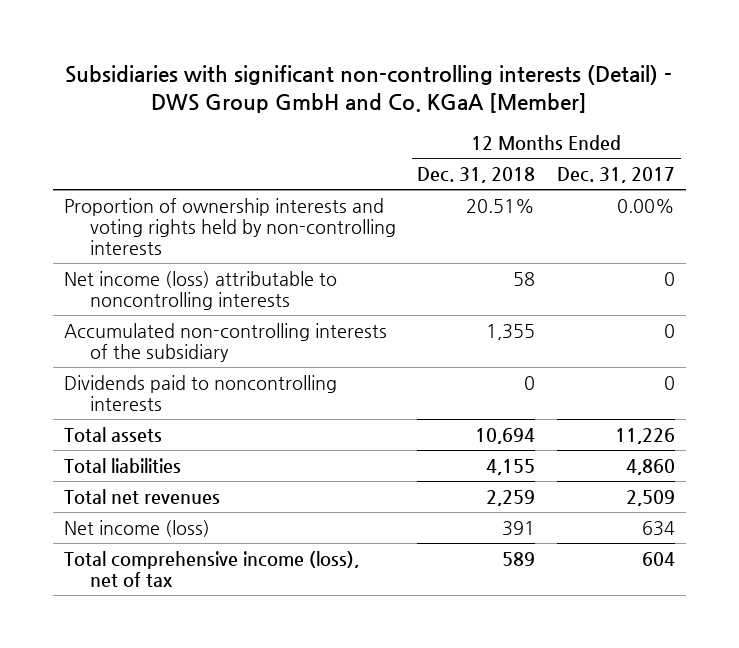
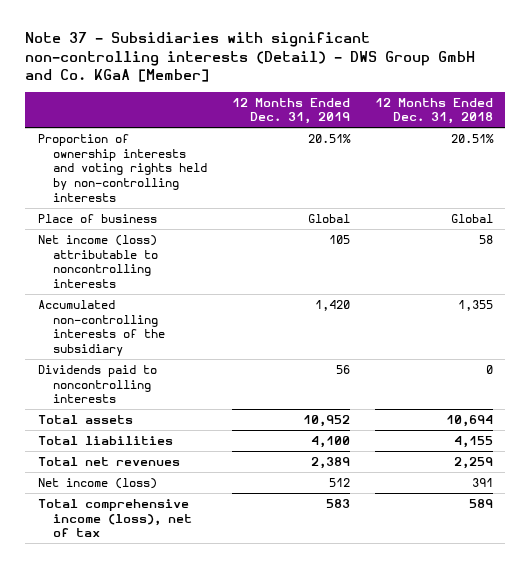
- Subsidiaries with significant non-controlling interests (Detail) - DWS Group GmbH and Co. KGaA [Member]
+ Note 37 - Subsidiaries with significant non-controlling interests (Detail) - DWS Group GmbH and Co. KGaA [Member]
- | 12 Months Ended Dec. 31, 2018 | 12 Months Ended Dec. 31, 2017
+ | 12 Months Ended Dec. 31, 2019 | 12 Months Ended Dec. 31, 2018
+ Place of business | Global | Global

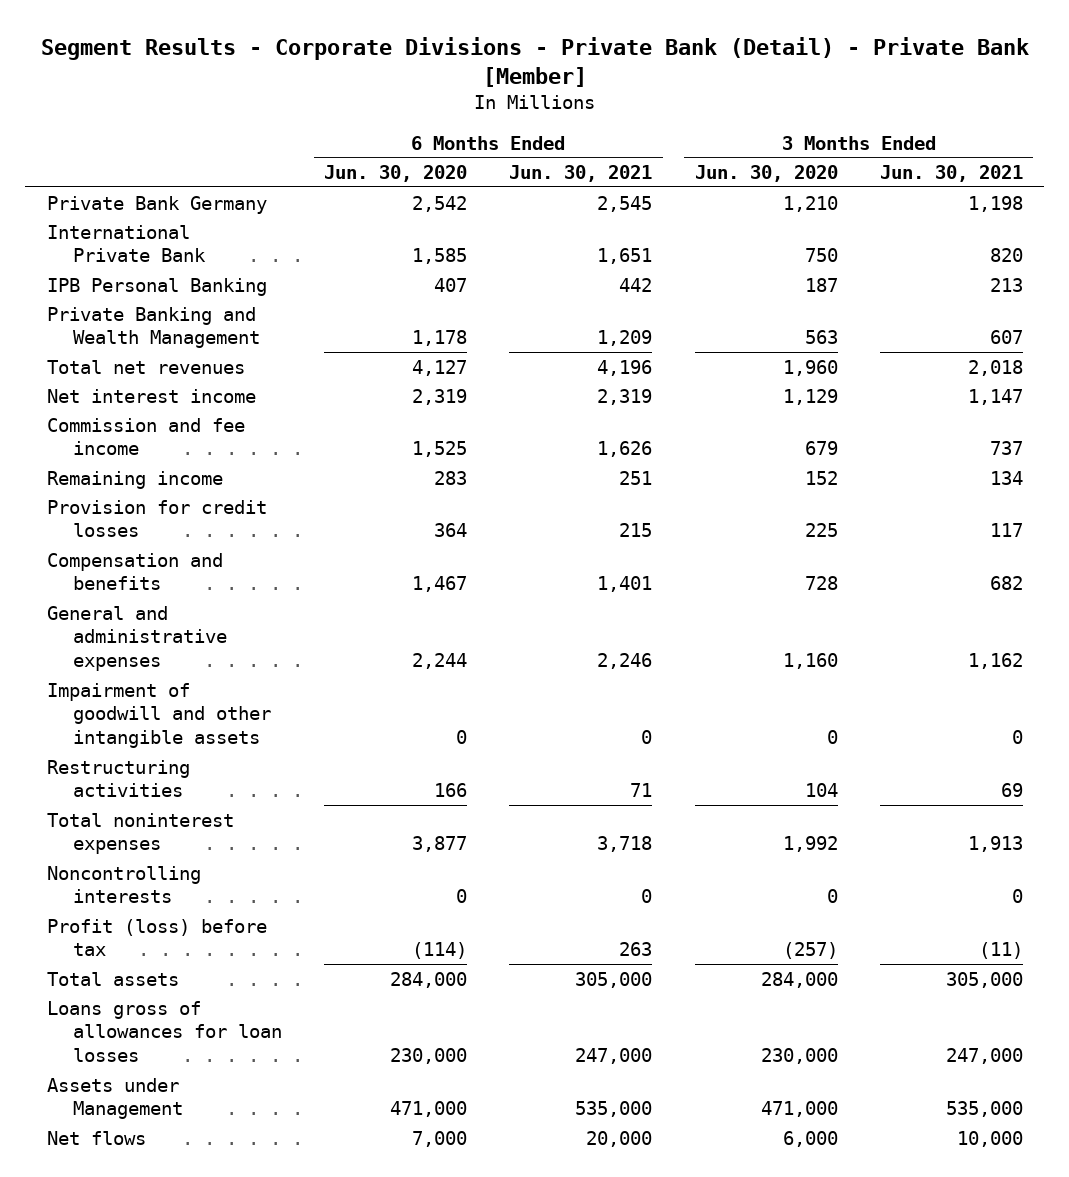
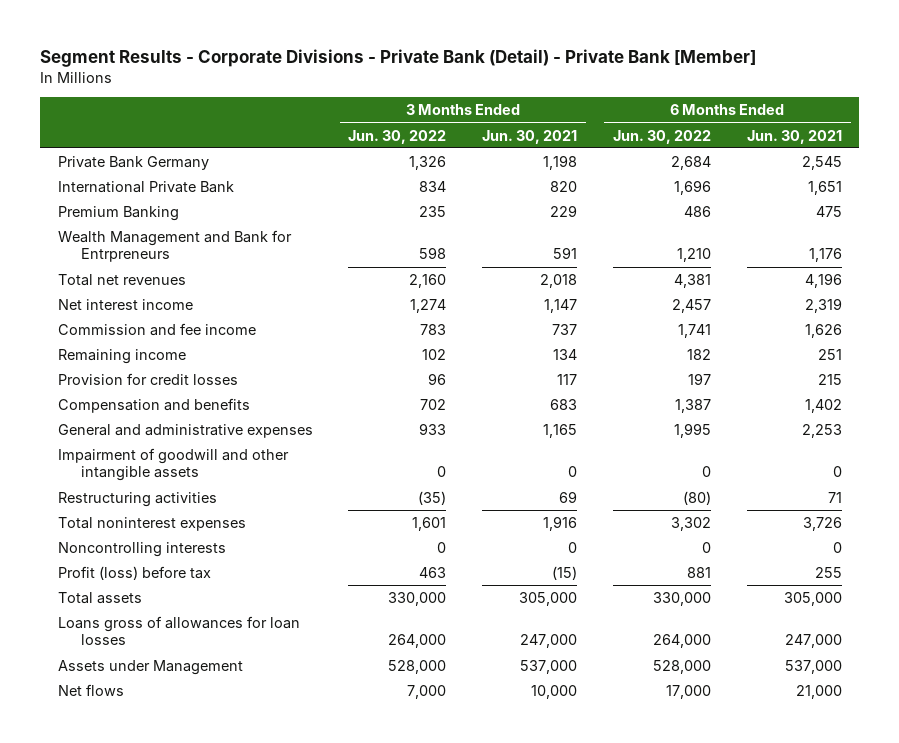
- | 6 Months Ended Jun. 30, 2020 | 6 Months Ended Jun. 30, 2021 | 3 Months Ended Jun. 30, 2020 | 3 Months Ended Jun. 30, 2021
+ | 3 Months Ended Jun. 30, 2022 | 3 Months Ended Jun. 30, 2021 | 6 Months Ended Jun. 30, 2022 | 6 Months Ended Jun. 30, 2021
- IPB Personal Banking | 407 | 442 | 187 | 213
- Private Banking and Wealth Management | 1,178 | 1,209 | 563 | 607
+ Premium Banking | 235 | 229 | 486 | 475
+ Wealth Management and Bank for Entrpreneurs | 598 | 591 | 1,210 | 1,176
- Compensation and benefits | 1,467 | 1,401 | 728 | 682
- General and administrative expenses | 2,244 | 2,246 | 1,160 | 1,162
+ Compensation and benefits | 702 | 683 | 1,387 | 1,402
+ General and administrative expenses | 933 | 1,165 | 1,995 | 2,253
- Total noninterest expenses | 3,877 | 3,718 | 1,992 | 1,913
+ Total noninterest expenses | 1,601 | 1,916 | 3,302 | 3,726
- Profit (loss) before tax | (114) | 263 | (257) | (11)
+ Profit (loss) before tax | 463 | (15) | 881 | 255
- Assets under Management | 471,000 | 535,000 | 471,000 | 535,000
- Net flows | 7,000 | 20,000 | 6,000 | 10,000
+ Assets under Management | 528,000 | 537,000 | 528,000 | 537,000
+ Net flows | 7,000 | 10,000 | 17,000 | 21,000

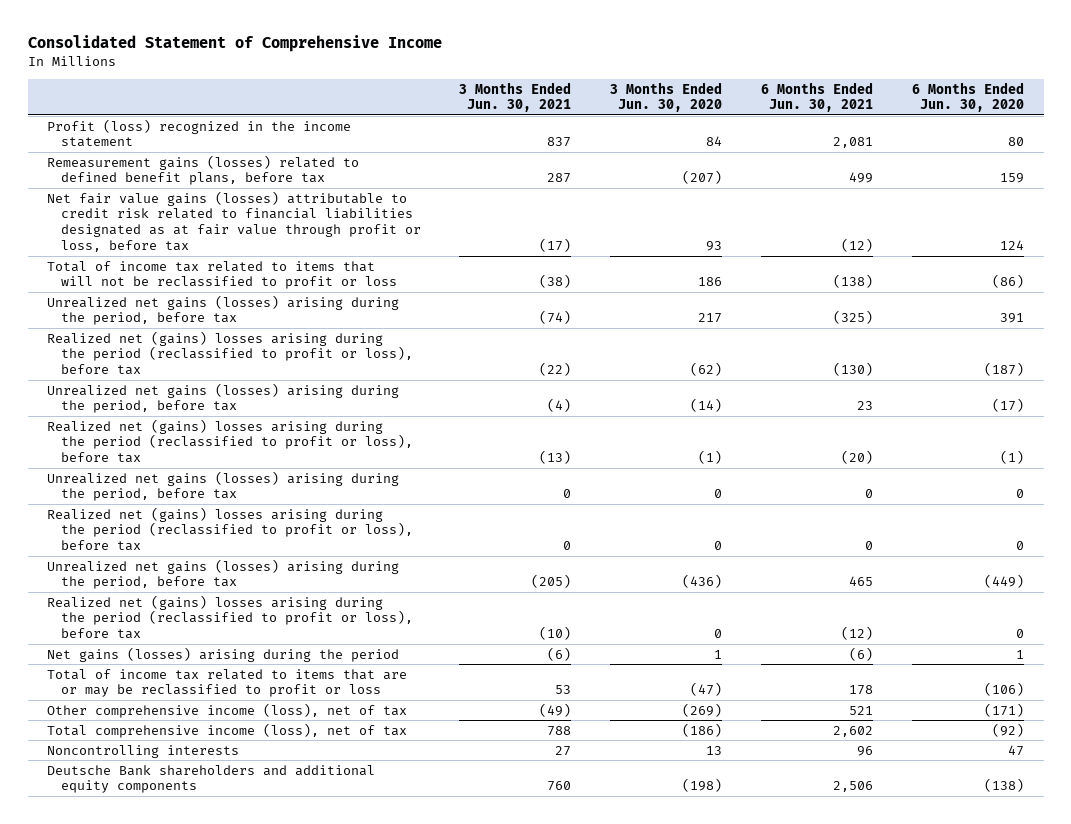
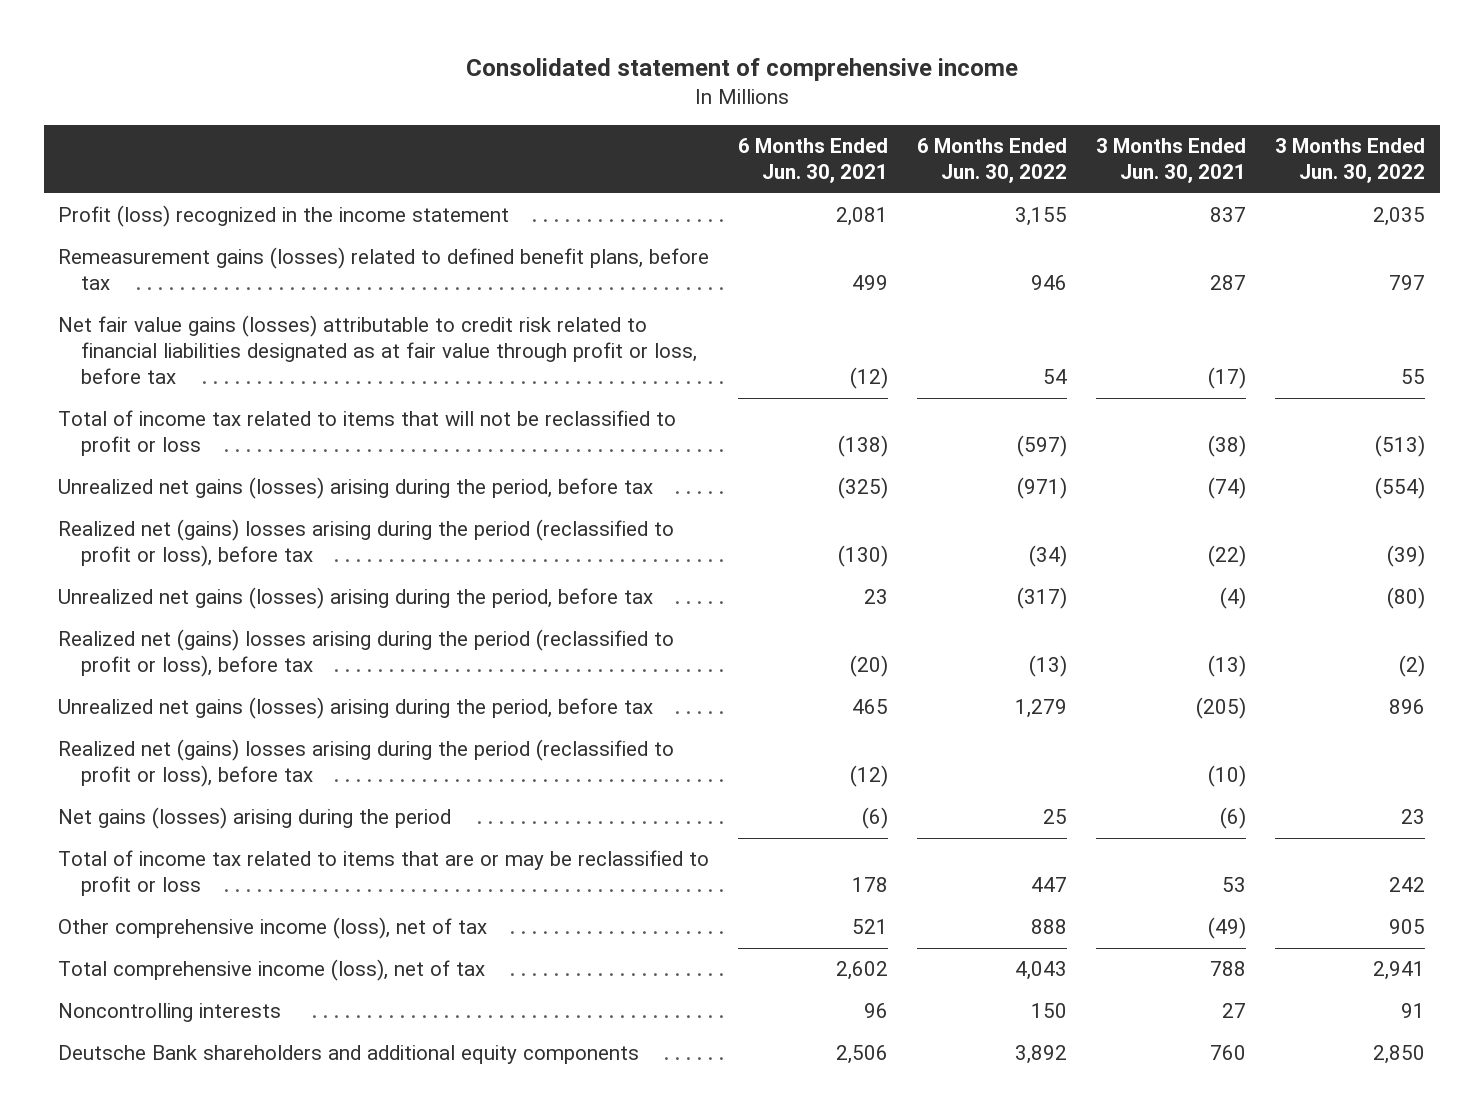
- Consolidated Statement of Comprehensive Income
+ Consolidated statement of comprehensive income
- | 3 Months Ended Jun. 30, 2021 | 3 Months Ended Jun. 30, 2020 | 6 Months Ended Jun. 30, 2021 | 6 Months Ended Jun. 30, 2020
+ | 6 Months Ended Jun. 30, 2021 | 6 Months Ended Jun. 30, 2022 | 3 Months Ended Jun. 30, 2021 | 3 Months Ended Jun. 30, 2022
- Unrealized net gains (losses) arising during the period, before tax | 0 | 0 | 0 | 0
- Realized net (gains) losses arising during the period (reclassified to profit or loss), before tax | 0 | 0 | 0 | 0

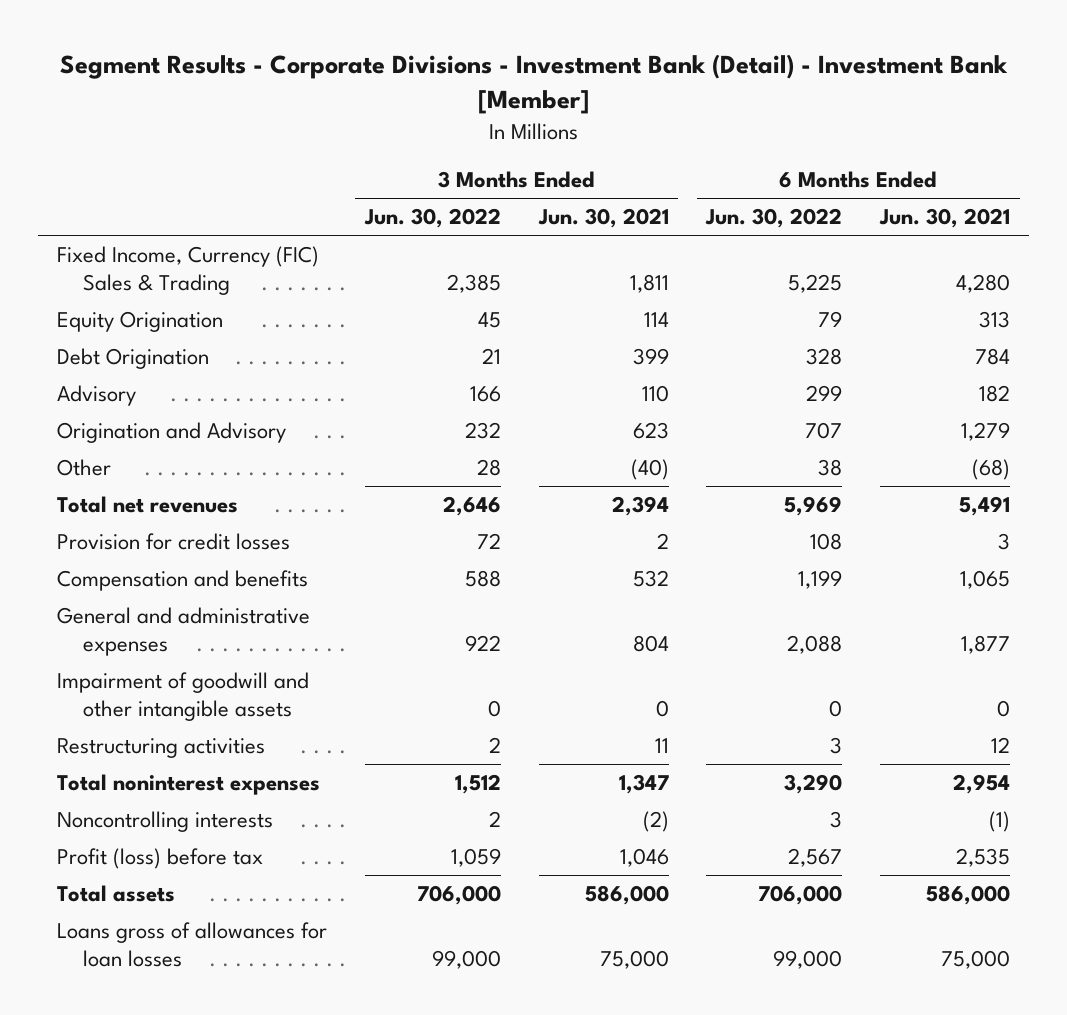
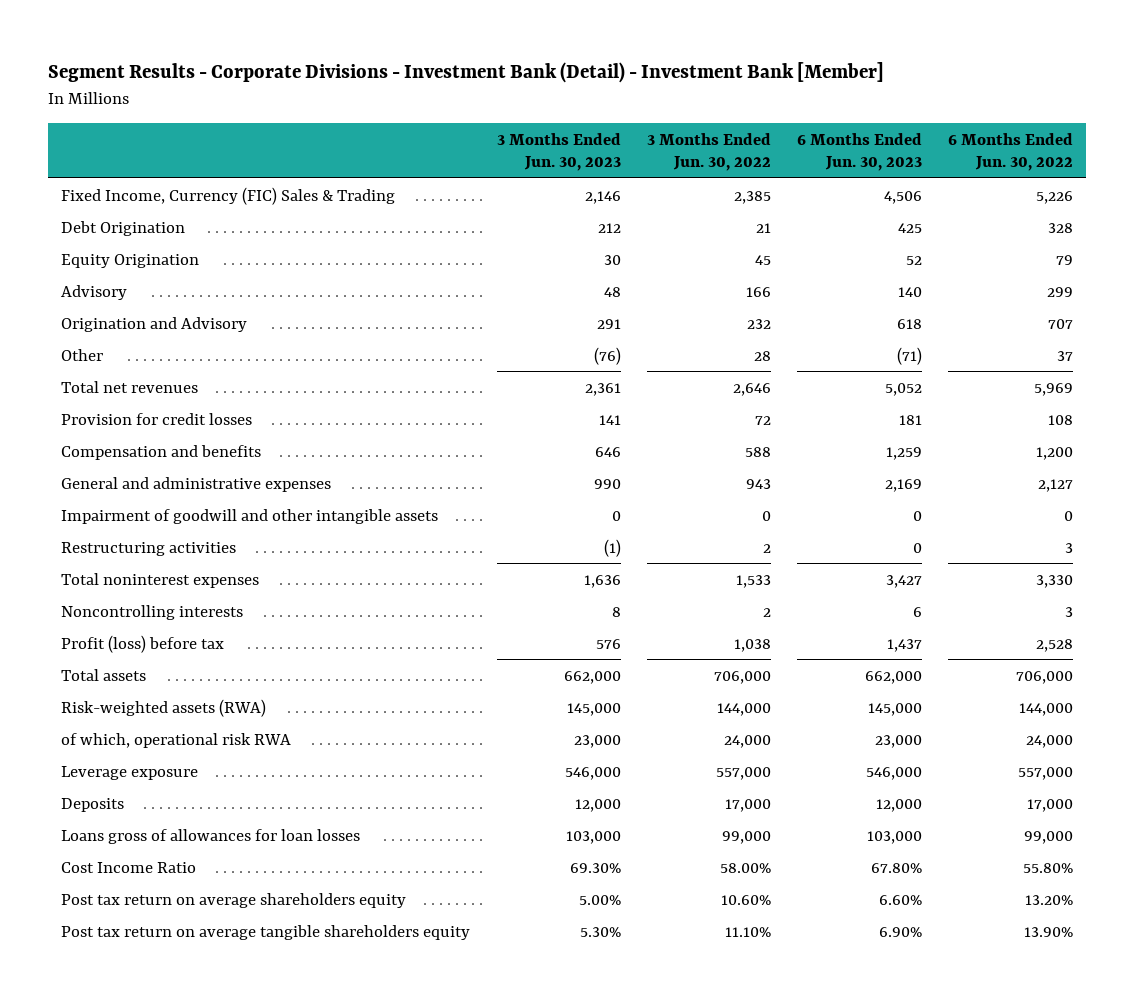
- | 3 Months Ended Jun. 30, 2022 | 3 Months Ended Jun. 30, 2021 | 6 Months Ended Jun. 30, 2022 | 6 Months Ended Jun. 30, 2021
+ | 3 Months Ended Jun. 30, 2023 | 3 Months Ended Jun. 30, 2022 | 6 Months Ended Jun. 30, 2023 | 6 Months Ended Jun. 30, 2022
- Fixed Income, Currency (FIC) Sales & Trading | 2,385 | 1,811 | 5,225 | 4,280
+ Fixed Income, Currency (FIC) Sales & Trading | 2,146 | 2,385 | 4,506 | 5,226
moved down: Equity Origination | 30 | 45 | 52 | 79
- Other | 28 | (40) | 38 | (68)
+ Other | (76) | 28 | (71) | 37
- Compensation and benefits | 588 | 532 | 1,199 | 1,065
- General and administrative expenses | 922 | 804 | 2,088 | 1,877
+ Compensation and benefits | 646 | 588 | 1,259 | 1,200
+ General and administrative expenses | 990 | 943 | 2,169 | 2,127
- Total noninterest expenses | 1,512 | 1,347 | 3,290 | 2,954
+ Total noninterest expenses | 1,636 | 1,533 | 3,427 | 3,330
- Profit (loss) before tax | 1,059 | 1,046 | 2,567 | 2,535
+ Profit (loss) before tax | 576 | 1,038 | 1,437 | 2,528
+ Risk-weighted assets (RWA) | 145,000 | 144,000 | 145,000 | 144,000
+ of which, operational risk RWA | 23,000 | 24,000 | 23,000 | 24,000
+ Leverage exposure | 546,000 | 557,000 | 546,000 | 557,000
+ Deposits | 12,000 | 17,000 | 12,000 | 17,000
+ Cost Income Ratio | 69.30% | 58.00% | 67.80% | 55.80%
+ Post tax return on average shareholders equity | 5.00% | 10.60% | 6.60% | 13.20%
+ Post tax return on average tangible shareholders equity | 5.30% | 11.10% | 6.90% | 13.90%

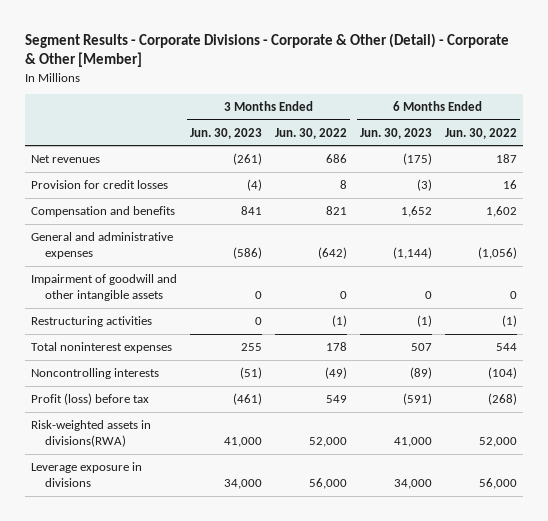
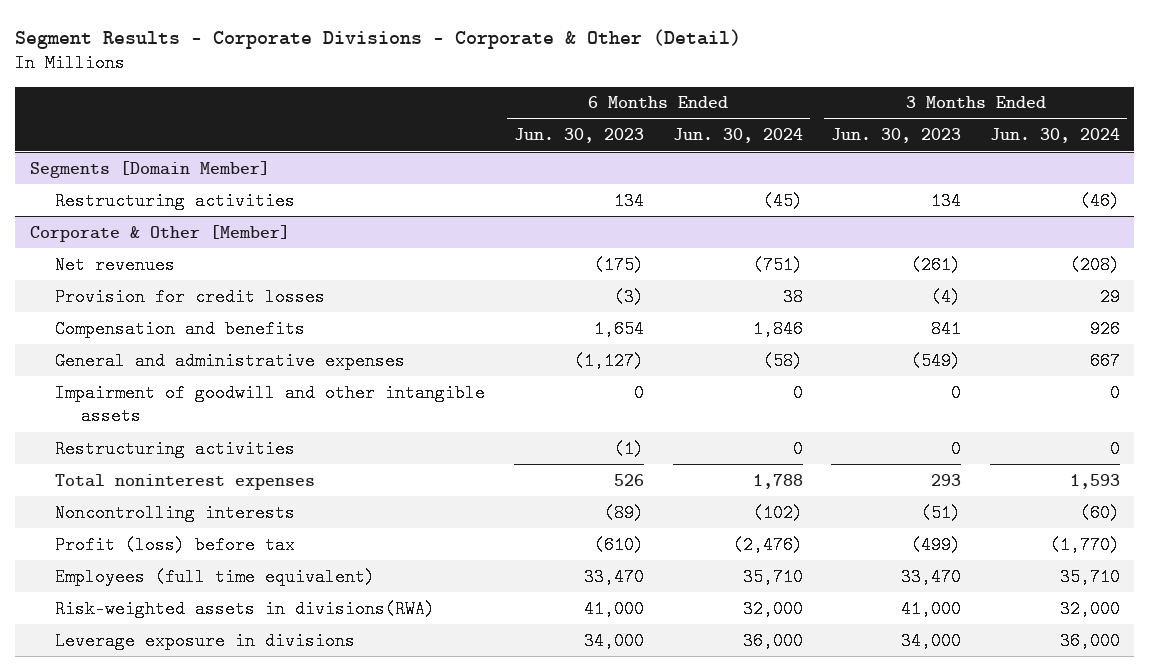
- Segment Results - Corporate Divisions - Corporate & Other (Detail) - Corporate & Other [Member]
+ Segment Results - Corporate Divisions - Corporate & Other (Detail)
- | 3 Months Ended Jun. 30, 2023 | 3 Months Ended Jun. 30, 2022 | 6 Months Ended Jun. 30, 2023 | 6 Months Ended Jun. 30, 2022
+ | 6 Months Ended Jun. 30, 2023 | 6 Months Ended Jun. 30, 2024 | 3 Months Ended Jun. 30, 2023 | 3 Months Ended Jun. 30, 2024
+ Segments [Domain Member]
+ Restructuring activities | 134 | (45) | 134 | (46)
+ Corporate & Other [Member]
- Compensation and benefits | 841 | 821 | 1,652 | 1,602
- General and administrative expenses | (586) | (642) | (1,144) | (1,056)
+ Compensation and benefits | 1,654 | 1,846 | 841 | 926
+ General and administrative expenses | (1,127) | (58) | (549) | 667
- Total noninterest expenses | 255 | 178 | 507 | 544
+ Total noninterest expenses | 526 | 1,788 | 293 | 1,593
- Profit (loss) before tax | (461) | 549 | (591) | (268)
+ Profit (loss) before tax | (610) | (2,476) | (499) | (1,770)
+ Employees (full time equivalent) | 33,470 | 35,710 | 33,470 | 35,710

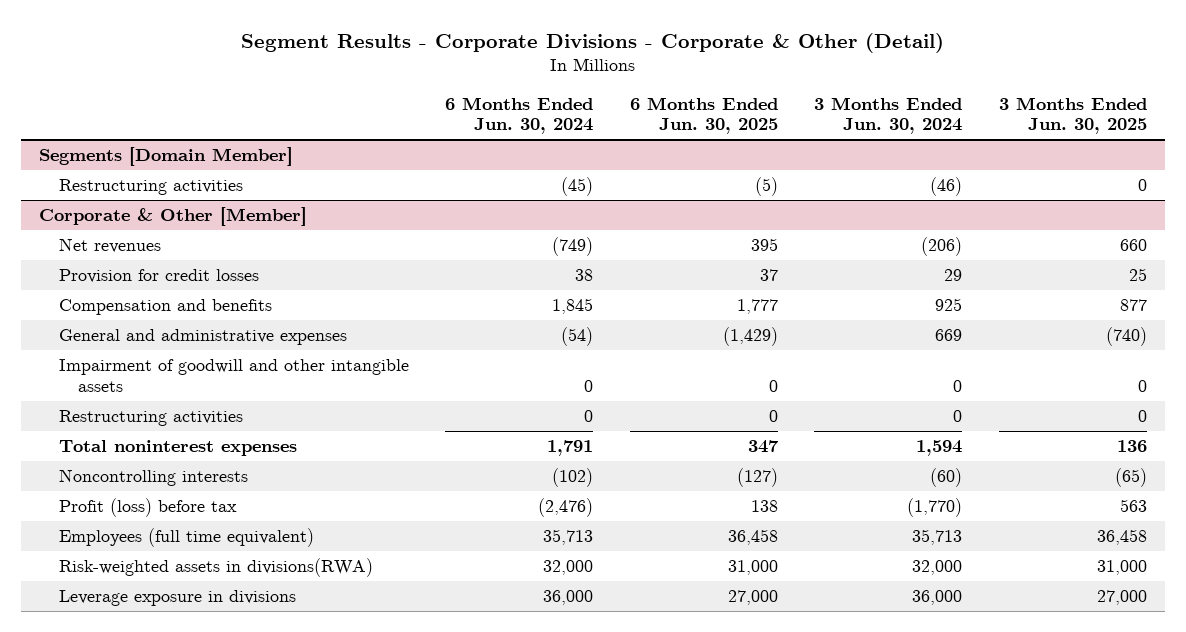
- | 6 Months Ended Jun. 30, 2023 | 6 Months Ended Jun. 30, 2024 | 3 Months Ended Jun. 30, 2023 | 3 Months Ended Jun. 30, 2024
+ | 6 Months Ended Jun. 30, 2024 | 6 Months Ended Jun. 30, 2025 | 3 Months Ended Jun. 30, 2024 | 3 Months Ended Jun. 30, 2025
@ Corporate & Other [Member]
- Net revenues | (175) | (751) | (261) | (208)
+ Net revenues | (749) | 395 | (206) | 660
- Compensation and benefits | 1,654 | 1,846 | 841 | 926
- General and administrative expenses | (1,127) | (58) | (549) | 667
+ Compensation and benefits | 1,845 | 1,777 | 925 | 877
+ General and administrative expenses | (54) | (1,429) | 669 | (740)
- Total noninterest expenses | 526 | 1,788 | 293 | 1,593
+ Total noninterest expenses | 1,791 | 347 | 1,594 | 136
- Employees (full time equivalent) | 33,470 | 35,710 | 33,470 | 35,710
+ Employees (full time equivalent) | 35,713 | 36,458 | 35,713 | 36,458

